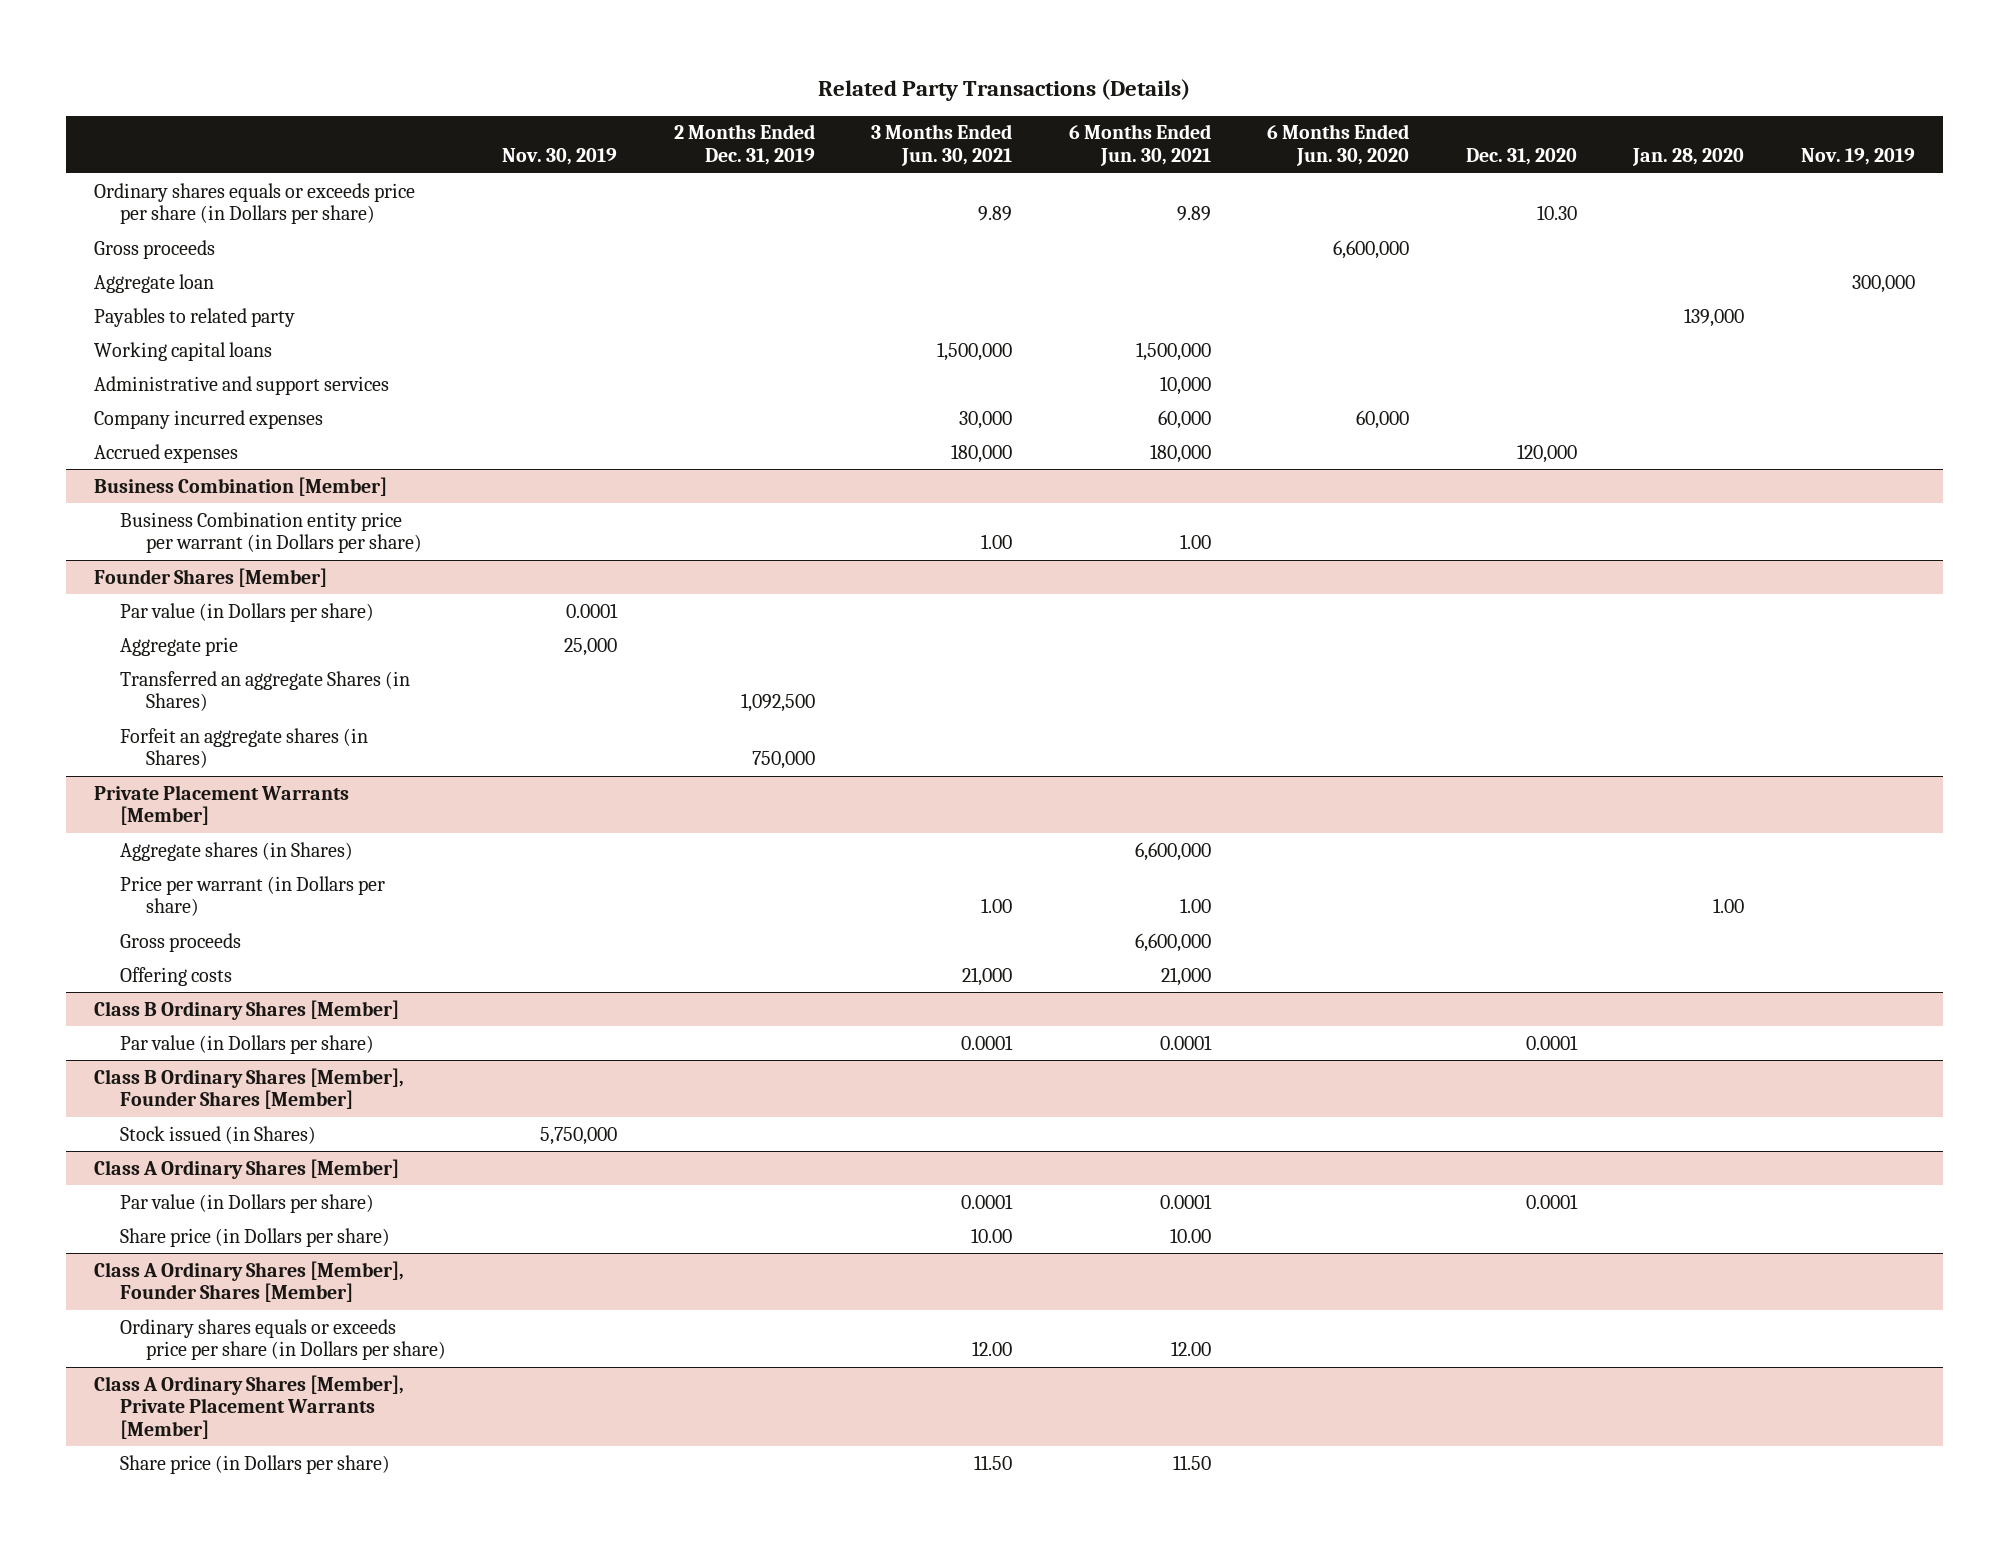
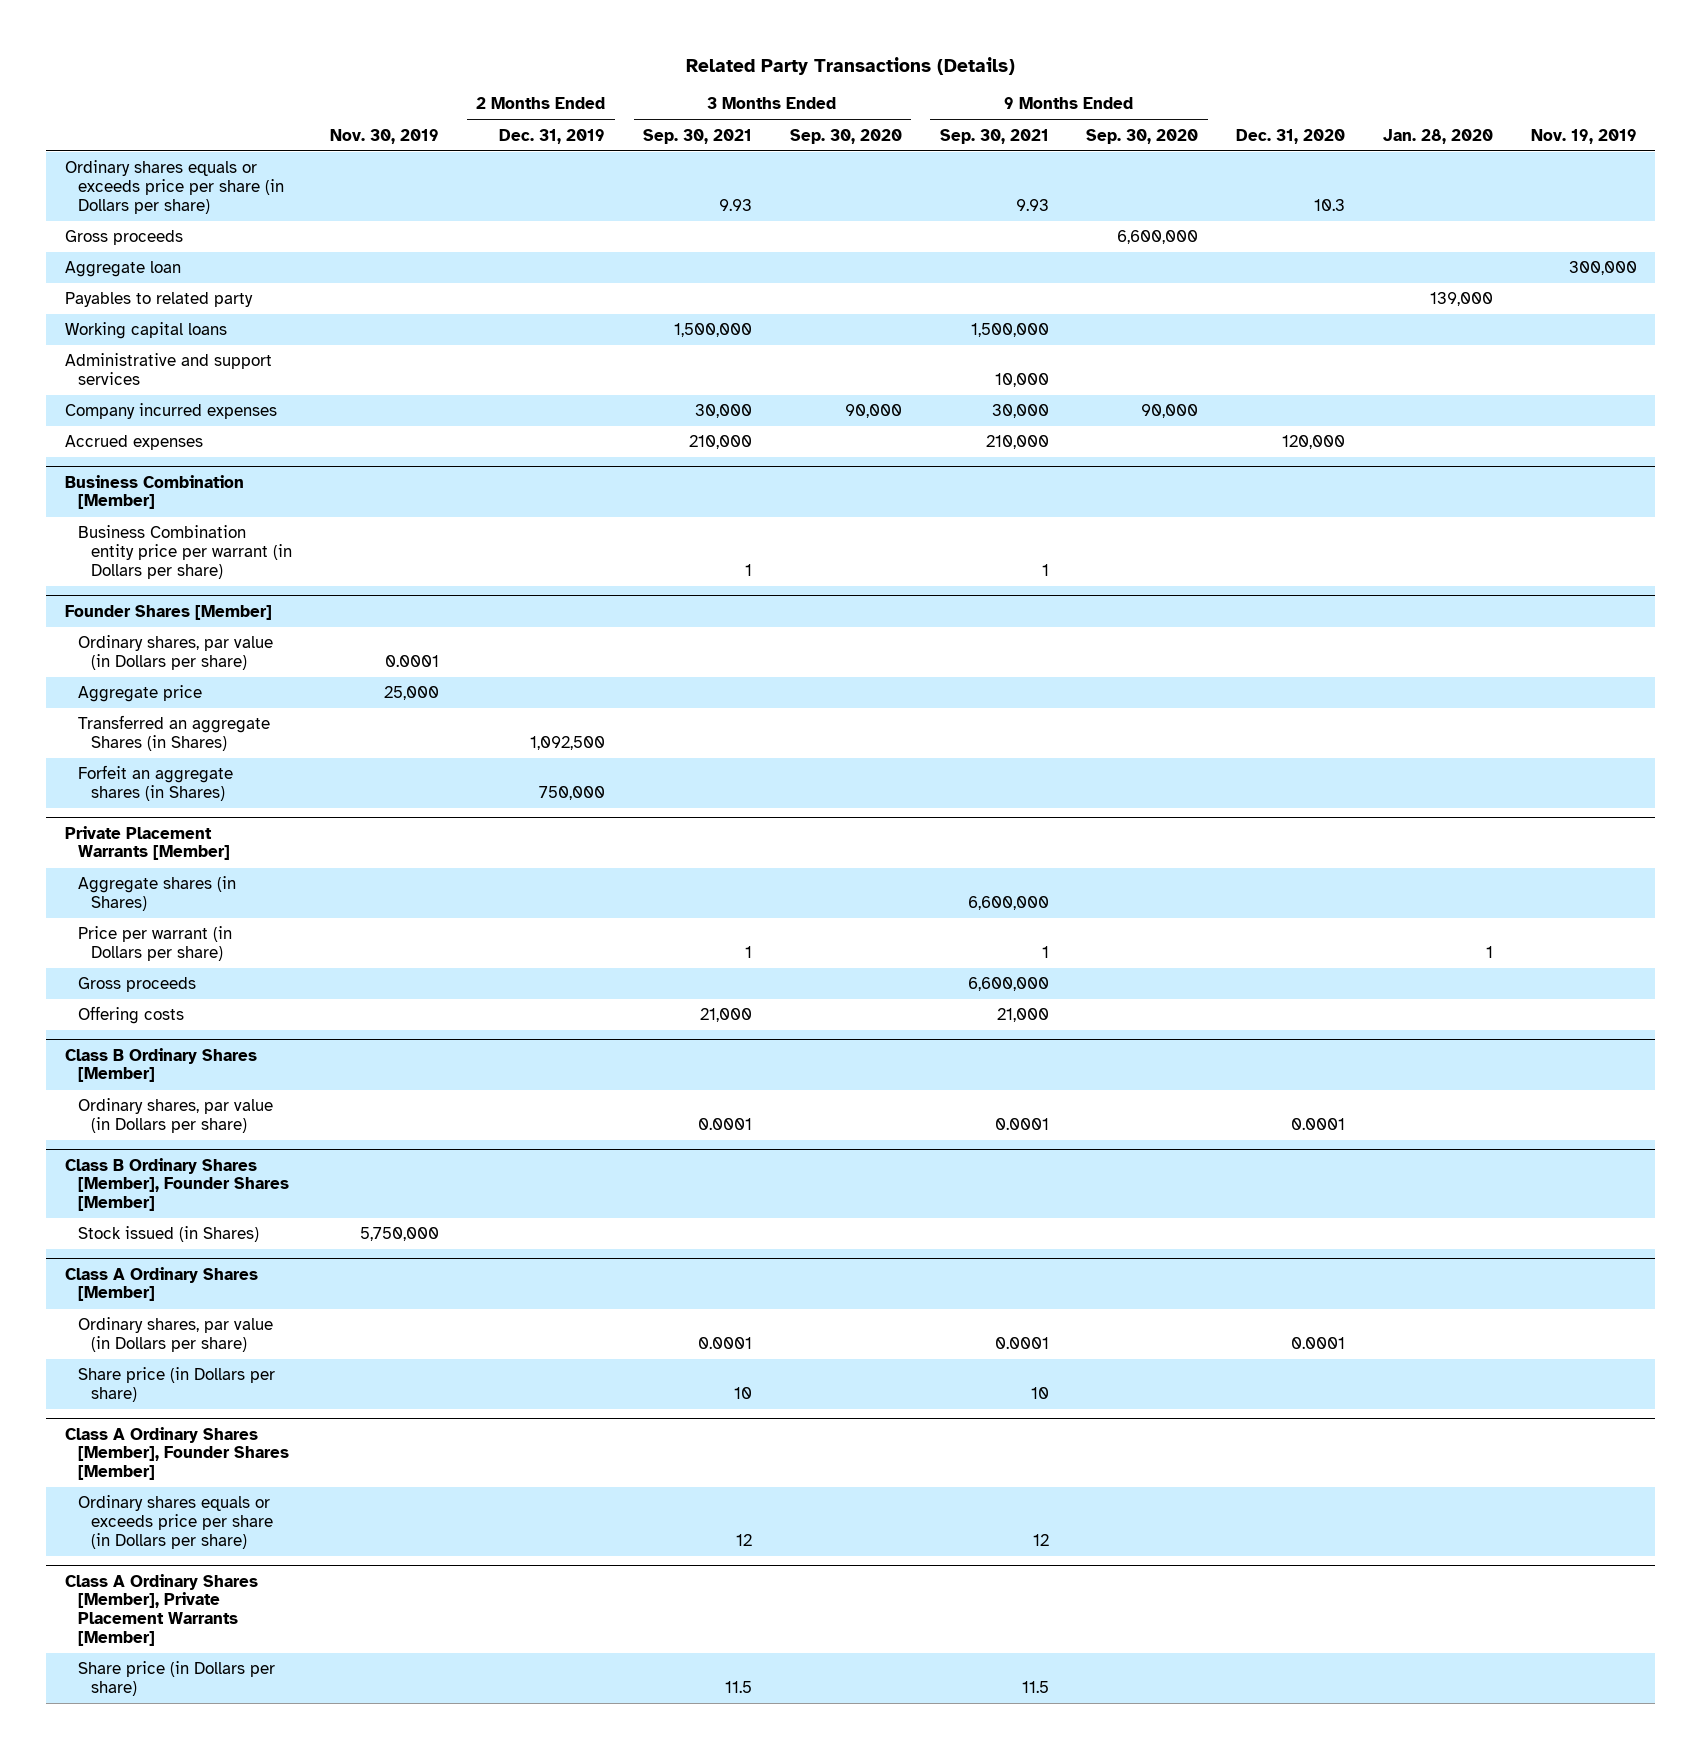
- | Nov. 30, 2019 | 2 Months Ended Dec. 31, 2019 | 3 Months Ended Jun. 30, 2021 | 6 Months Ended Jun. 30, 2021 | 6 Months Ended Jun. 30, 2020 | Dec. 31, 2020 | Jan. 28, 2020 | Nov. 19, 2019
+ | Nov. 30, 2019 | 2 Months Ended Dec. 31, 2019 | 3 Months Ended Sep. 30, 2021 | 3 Months Ended Sep. 30, 2020 | 9 Months Ended Sep. 30, 2021 | 9 Months Ended Sep. 30, 2020 | Dec. 31, 2020 | Jan. 28, 2020 | Nov. 19, 2019
- Ordinary shares equals or exceeds price per share (in Dollars per share) | | | 9.89 | 9.89 | | 10.30 | |
+ Ordinary shares equals or exceeds price per share (in Dollars per share) | | | 9.93 | | 9.93 | | 10.3 | |
@ Founder Shares [Member]
- Par value (in Dollars per share) | 0.0001 | | | | | | |
- Aggregate prie | 25,000 | | | | | | |
+ Ordinary shares, par value (in Dollars per share) | 0.0001 | | | | | | | |
+ Aggregate price | 25,000 | | | | | | | |
@ Private Placement Warrants [Member]
- Price per warrant (in Dollars per share) | | | 1.00 | 1.00 | | | 1.00 |
+ Price per warrant (in Dollars per share) | | | 1 | | 1 | | | 1 |
@ Class B Ordinary Shares [Member]
- Par value (in Dollars per share) | | | 0.0001 | 0.0001 | | 0.0001 | |
+ Ordinary shares, par value (in Dollars per share) | | | 0.0001 | | 0.0001 | | 0.0001 | |
@ Class A Ordinary Shares [Member]
- Par value (in Dollars per share) | | | 0.0001 | 0.0001 | | 0.0001 | |
+ Ordinary shares, par value (in Dollars per share) | | | 0.0001 | | 0.0001 | | 0.0001 | |

